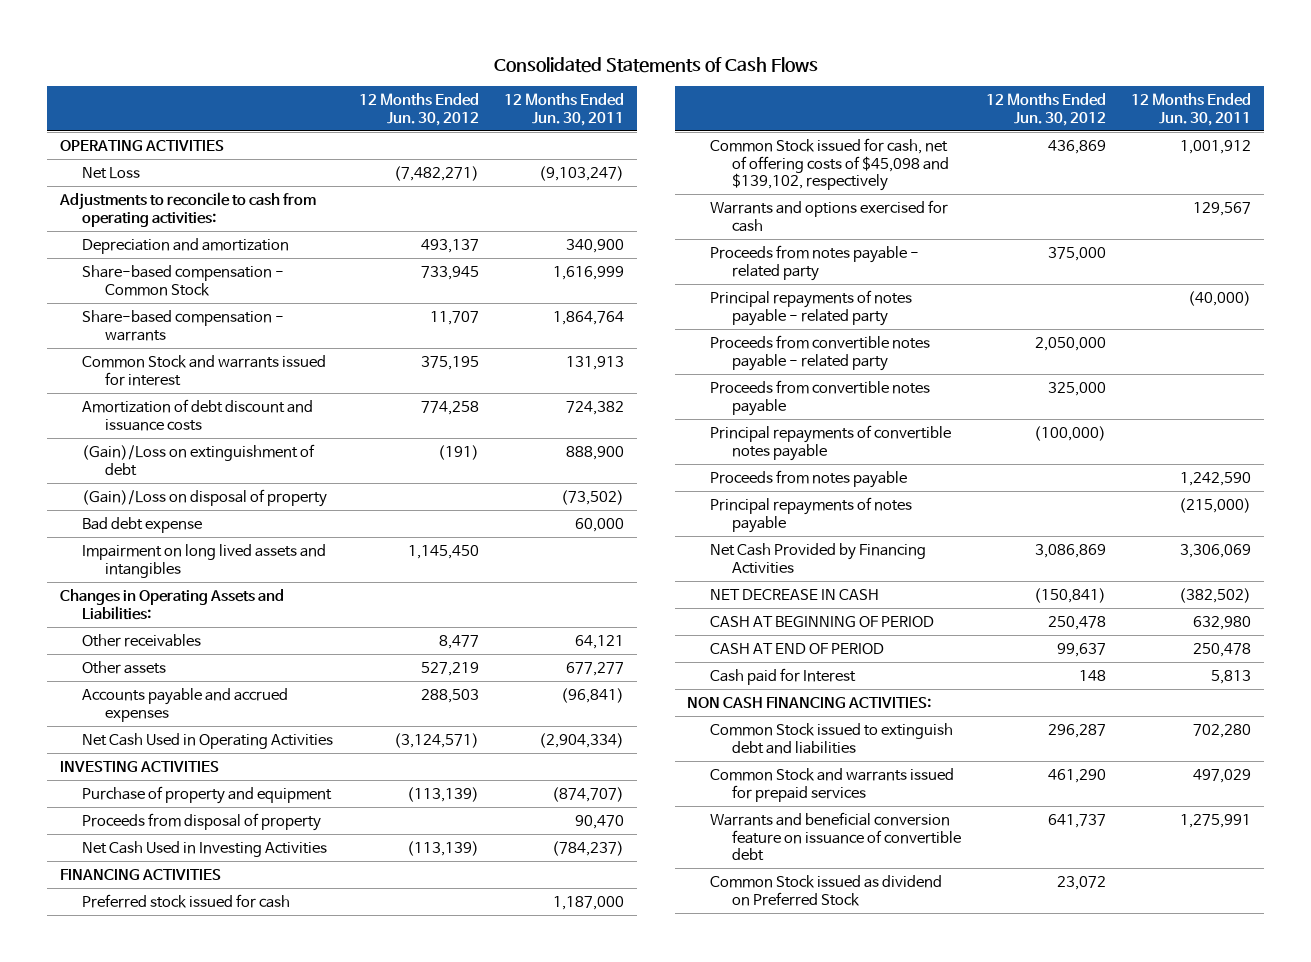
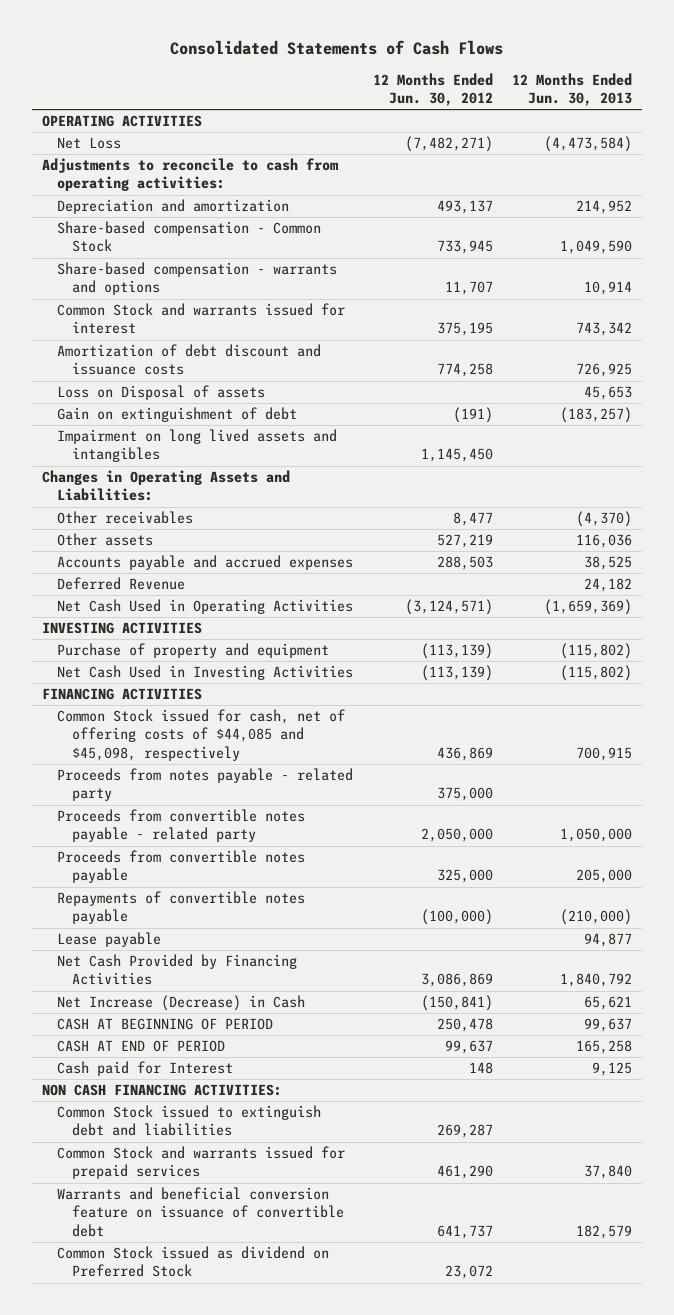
- | 12 Months Ended Jun. 30, 2012 | 12 Months Ended Jun. 30, 2011
+ | 12 Months Ended Jun. 30, 2012 | 12 Months Ended Jun. 30, 2013
- Share-based compensation - warrants | 11,707 | 1,864,764
+ Share-based compensation - warrants and options | 11,707 | 10,914
- (Gain)/Loss on extinguishment of debt | (191) | 888,900
- (Gain)/Loss on disposal of property | | (73,502)
- Bad debt expense | | 60,000
+ Loss on Disposal of assets | | 45,653
+ Gain on extinguishment of debt | (191) | (183,257)
+ Deferred Revenue | | 24,182
- Proceeds from disposal of property | | 90,470
- Preferred stock issued for cash | | 1,187,000
- Common Stock issued for cash, net of offering costs of $45,098 and $139,102, respectively | 436,869 | 1,001,912
- Warrants and options exercised for cash | | 129,567
+ Common Stock issued for cash, net of offering costs of $44,085 and $45,098, respectively | 436,869 | 700,915
- Principal repayments of notes payable - related party | | (40,000)
- Principal repayments of convertible notes payable | (100,000) |
- Proceeds from notes payable | | 1,242,590
- Principal repayments of notes payable | | (215,000)
+ Repayments of convertible notes payable | (100,000) | (210,000)
+ Lease payable | | 94,877
- NET DECREASE IN CASH | (150,841) | (382,502)
+ Net Increase (Decrease) in Cash | (150,841) | 65,621
- Common Stock issued to extinguish debt and liabilities | 296,287 | 702,280
+ Common Stock issued to extinguish debt and liabilities | 269,287 |

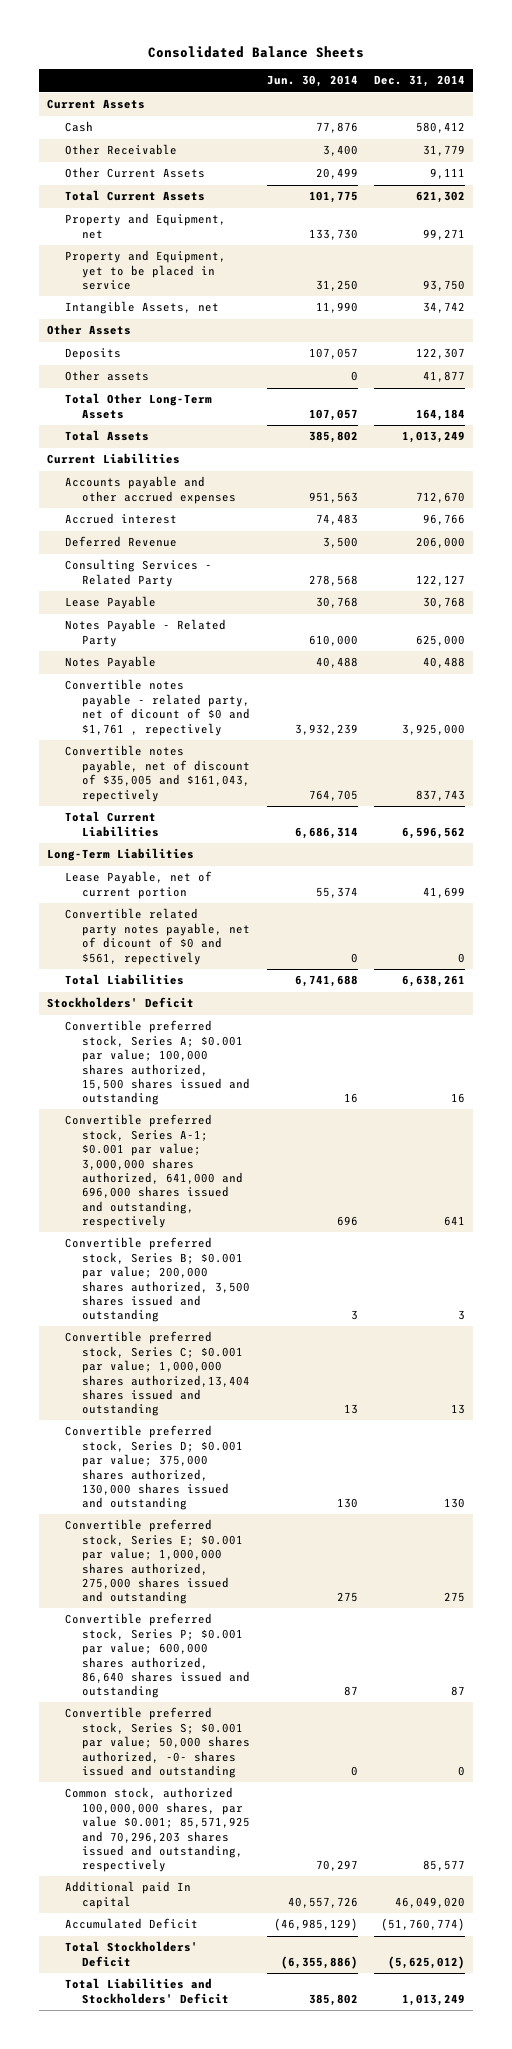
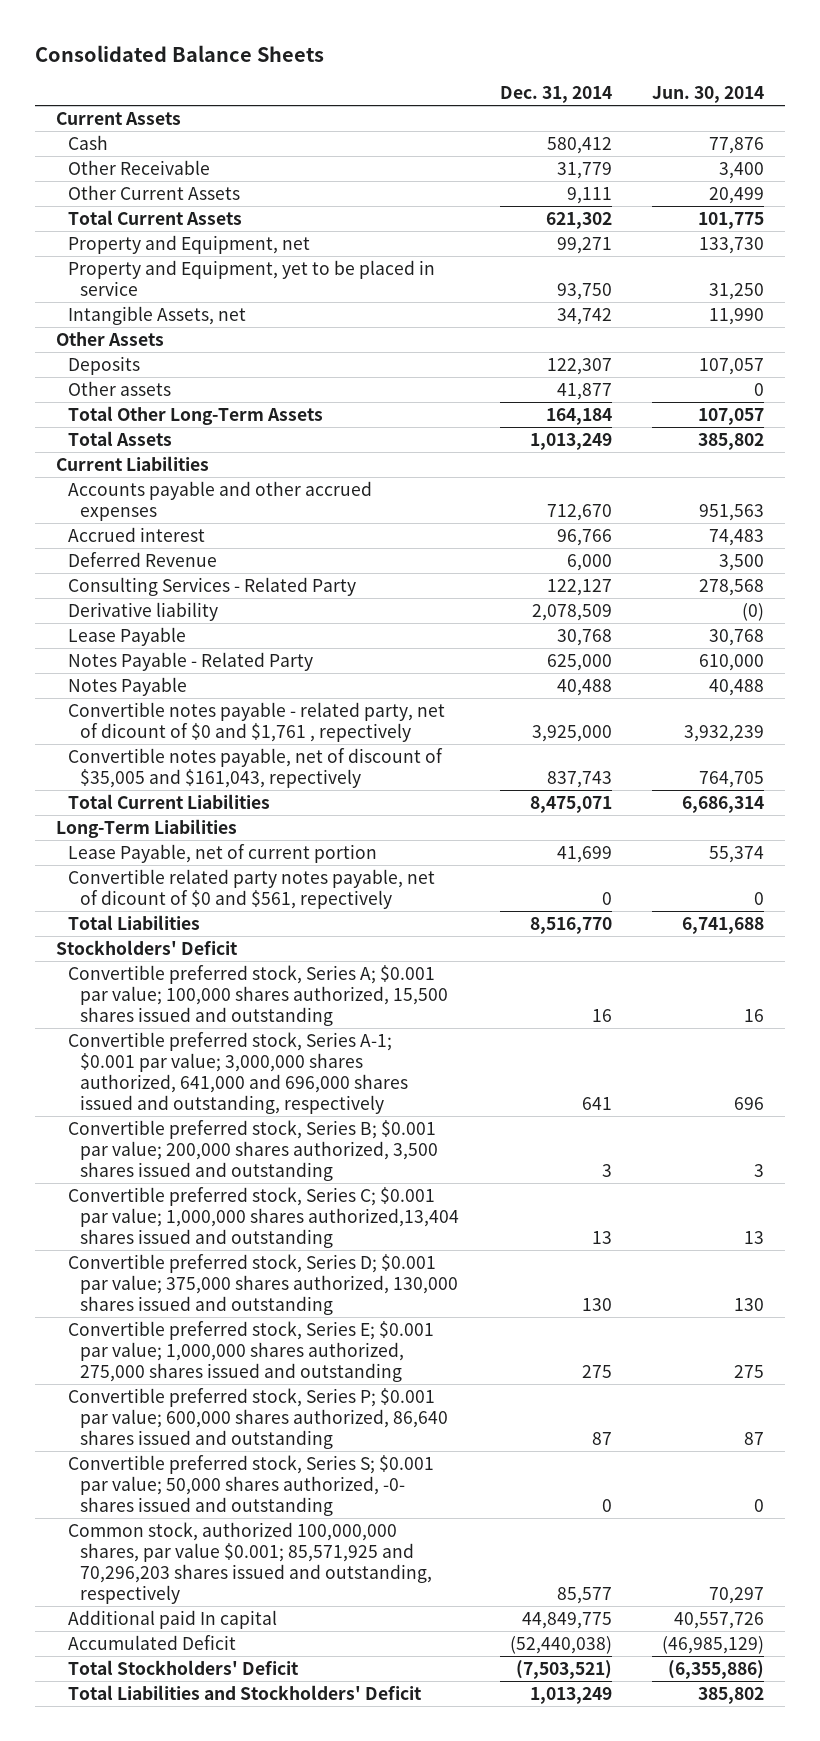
- | Jun. 30, 2014 | Dec. 31, 2014
+ | Dec. 31, 2014 | Jun. 30, 2014
- Deferred Revenue | 3,500 | 206,000
+ Deferred Revenue | 6,000 | 3,500
+ Derivative liability | 2,078,509 | (0)
- Total Current Liabilities | 6,686,314 | 6,596,562
+ Total Current Liabilities | 8,475,071 | 6,686,314
- Total Liabilities | 6,741,688 | 6,638,261
+ Total Liabilities | 8,516,770 | 6,741,688
- Additional paid In capital | 40,557,726 | 46,049,020
- Accumulated Deficit | (46,985,129) | (51,760,774)
- Total Stockholders' Deficit | (6,355,886) | (5,625,012)
+ Additional paid In capital | 44,849,775 | 40,557,726
+ Accumulated Deficit | (52,440,038) | (46,985,129)
+ Total Stockholders' Deficit | (7,503,521) | (6,355,886)

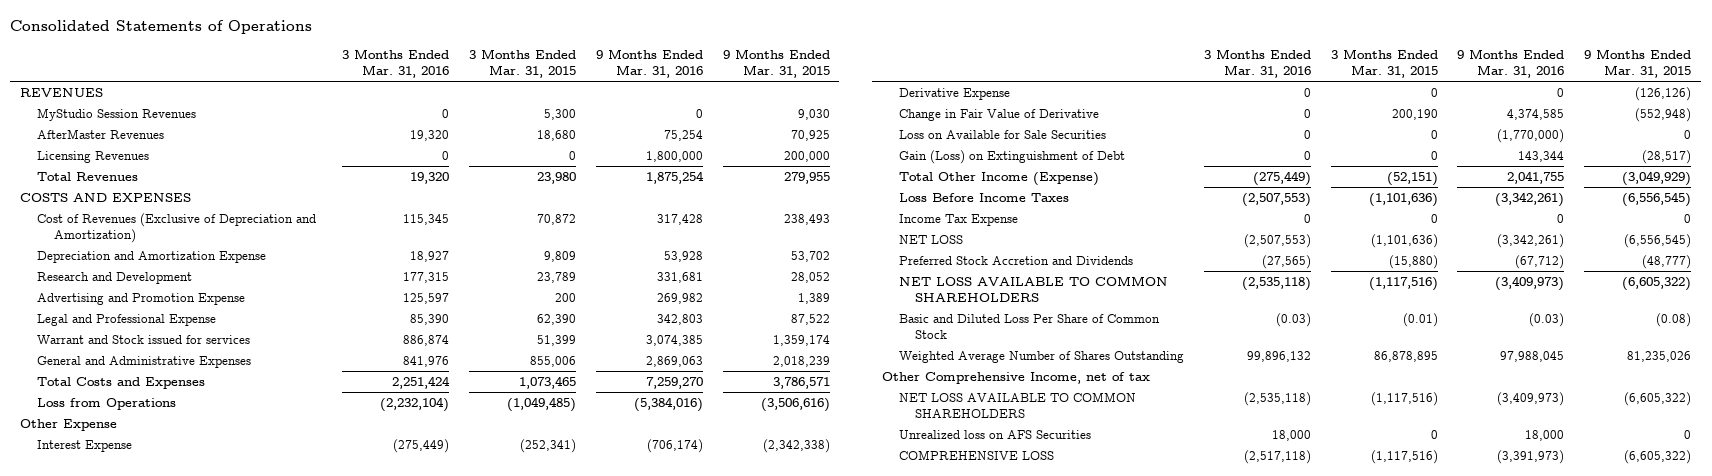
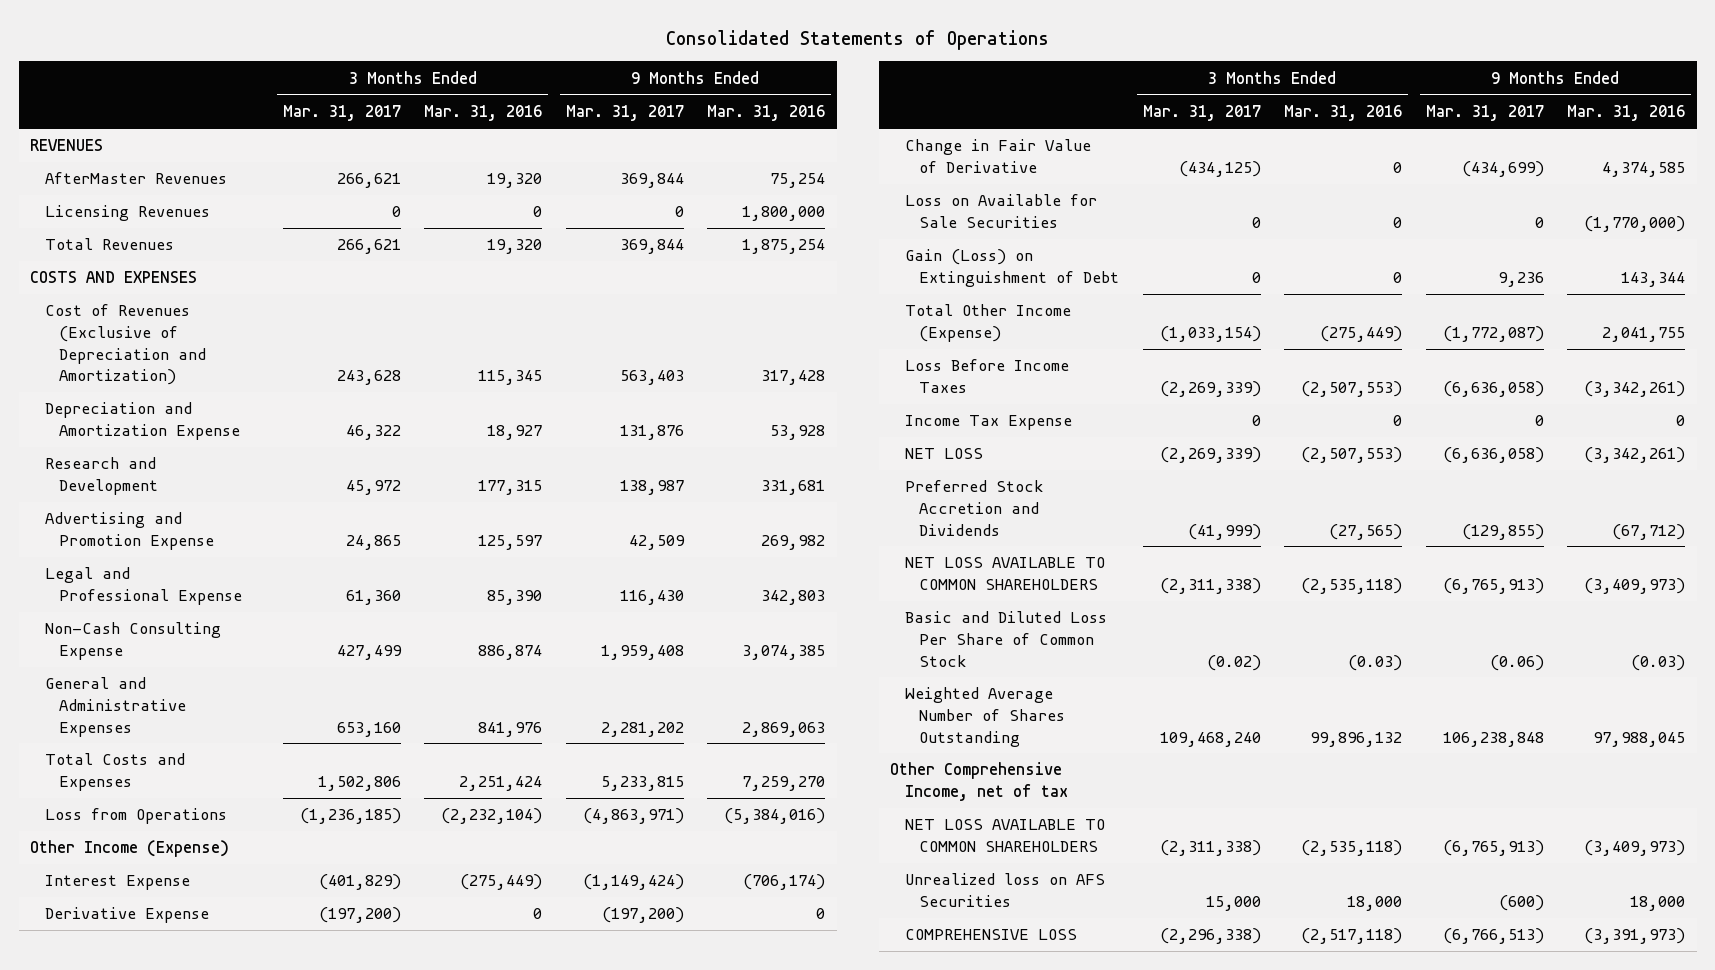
- | 3 Months Ended Mar. 31, 2016 | 3 Months Ended Mar. 31, 2015 | 9 Months Ended Mar. 31, 2016 | 9 Months Ended Mar. 31, 2015
+ | 3 Months Ended Mar. 31, 2017 | 3 Months Ended Mar. 31, 2016 | 9 Months Ended Mar. 31, 2017 | 9 Months Ended Mar. 31, 2016
- MyStudio Session Revenues | 0 | 5,300 | 0 | 9,030
- Warrant and Stock issued for services | 886,874 | 51,399 | 3,074,385 | 1,359,174
+ Non-Cash Consulting Expense | 427,499 | 886,874 | 1,959,408 | 3,074,385
- Other Expense
+ Other Income (Expense)

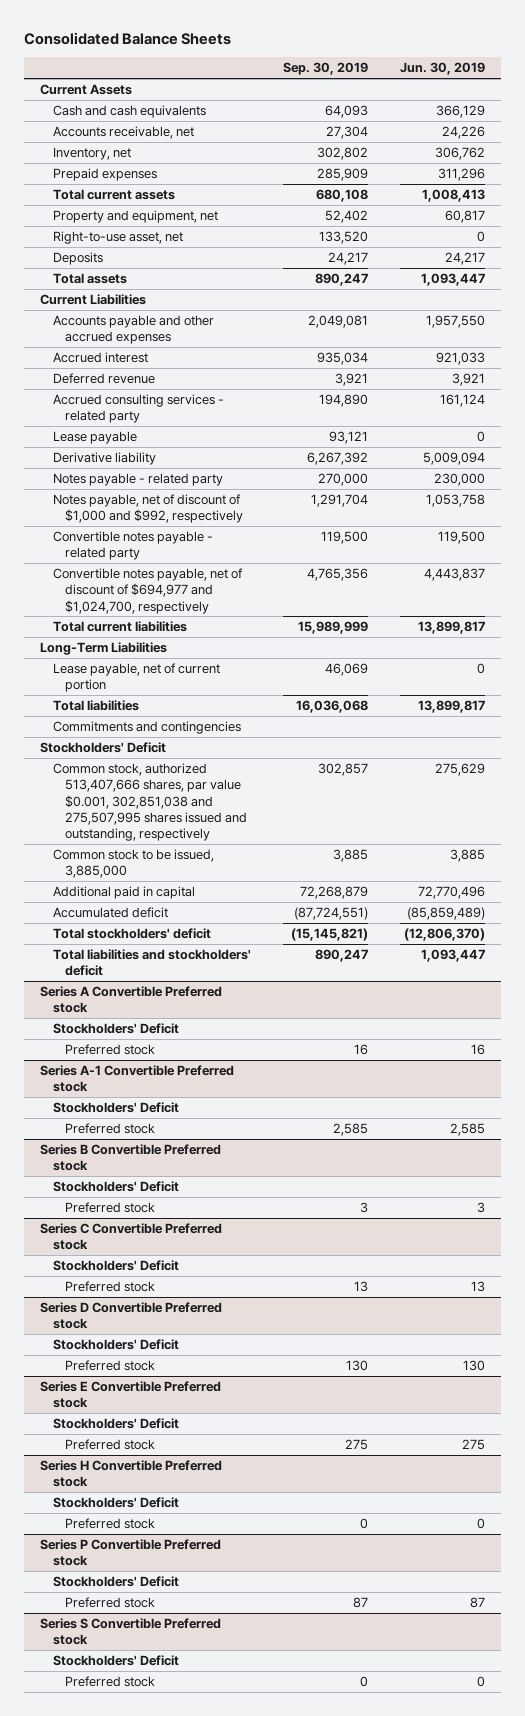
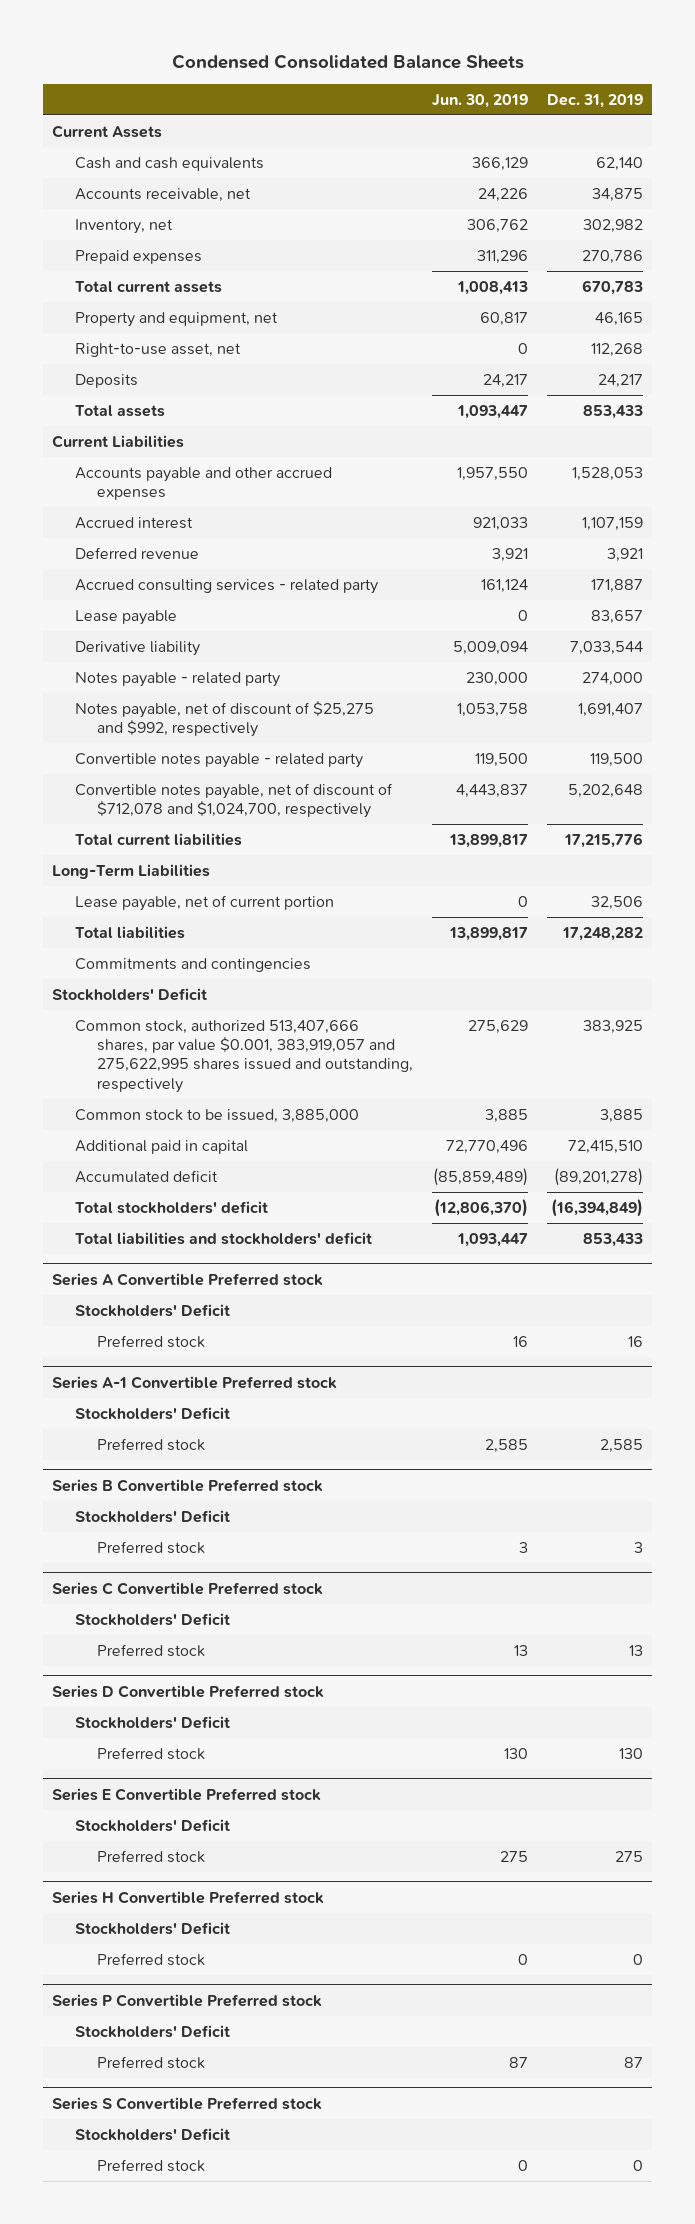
- Consolidated Balance Sheets
+ Condensed Consolidated Balance Sheets
- | Sep. 30, 2019 | Jun. 30, 2019
+ | Jun. 30, 2019 | Dec. 31, 2019
- Notes payable, net of discount of $1,000 and $992, respectively | 1,291,704 | 1,053,758
+ Notes payable, net of discount of $25,275 and $992, respectively | 1,053,758 | 1,691,407
- Convertible notes payable, net of discount of $694,977 and $1,024,700, respectively | 4,765,356 | 4,443,837
+ Convertible notes payable, net of discount of $712,078 and $1,024,700, respectively | 4,443,837 | 5,202,648
- Common stock, authorized 513,407,666 shares, par value $0.001, 302,851,038 and 275,507,995 shares issued and outstanding, respectively | 302,857 | 275,629
+ Common stock, authorized 513,407,666 shares, par value $0.001, 383,919,057 and 275,622,995 shares issued and outstanding, respectively | 275,629 | 383,925

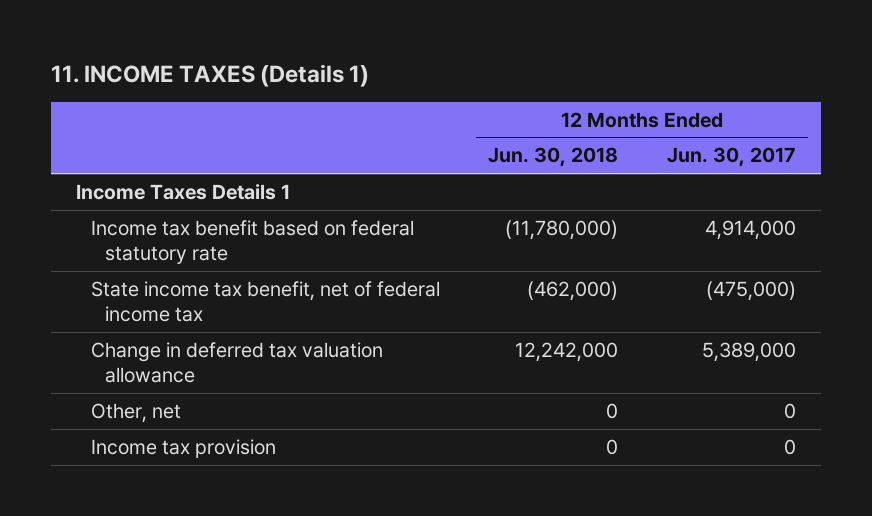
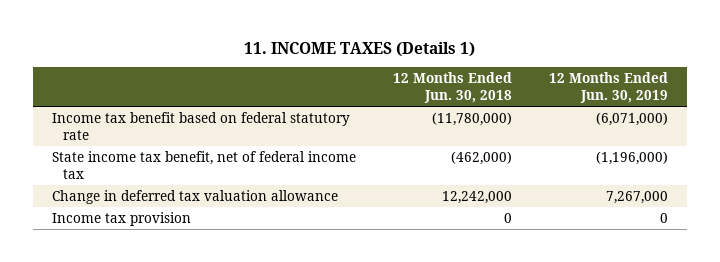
- | 12 Months Ended Jun. 30, 2018 | 12 Months Ended Jun. 30, 2017
+ | 12 Months Ended Jun. 30, 2018 | 12 Months Ended Jun. 30, 2019
- Income Taxes Details 1
- Other, net | 0 | 0

